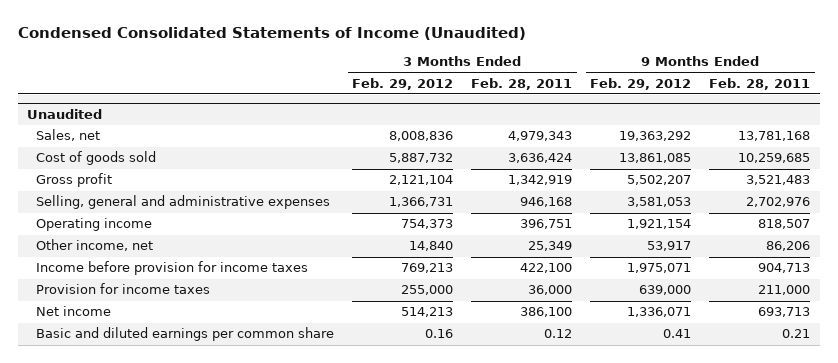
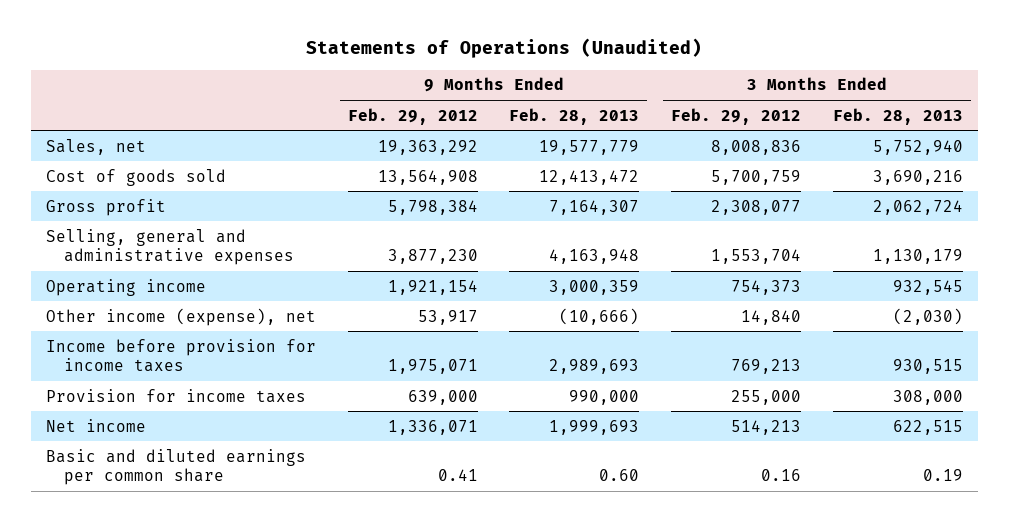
- Condensed Consolidated Statements of Income (Unaudited)
+ Statements of Operations (Unaudited)
- | 3 Months Ended Feb. 29, 2012 | 3 Months Ended Feb. 28, 2011 | 9 Months Ended Feb. 29, 2012 | 9 Months Ended Feb. 28, 2011
+ | 9 Months Ended Feb. 29, 2012 | 9 Months Ended Feb. 28, 2013 | 3 Months Ended Feb. 29, 2012 | 3 Months Ended Feb. 28, 2013
- Unaudited
- Cost of goods sold | 5,887,732 | 3,636,424 | 13,861,085 | 10,259,685
- Gross profit | 2,121,104 | 1,342,919 | 5,502,207 | 3,521,483
- Selling, general and administrative expenses | 1,366,731 | 946,168 | 3,581,053 | 2,702,976
+ Cost of goods sold | 13,564,908 | 12,413,472 | 5,700,759 | 3,690,216
+ Gross profit | 5,798,384 | 7,164,307 | 2,308,077 | 2,062,724
+ Selling, general and administrative expenses | 3,877,230 | 4,163,948 | 1,553,704 | 1,130,179
- Other income, net | 14,840 | 25,349 | 53,917 | 86,206
+ Other income (expense), net | 53,917 | (10,666) | 14,840 | (2,030)

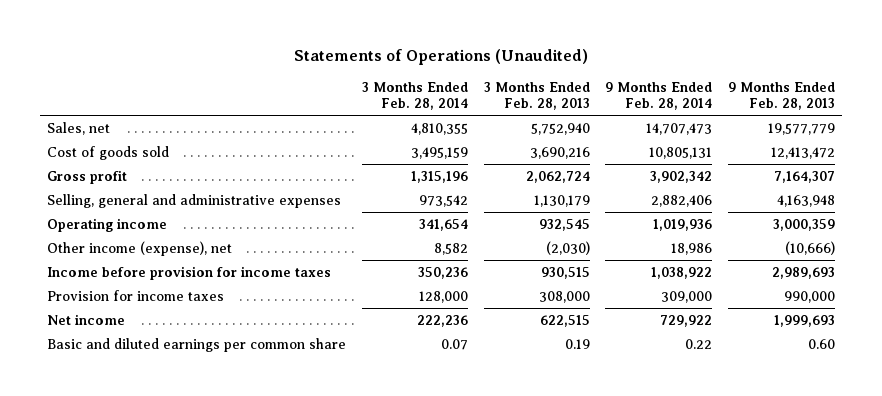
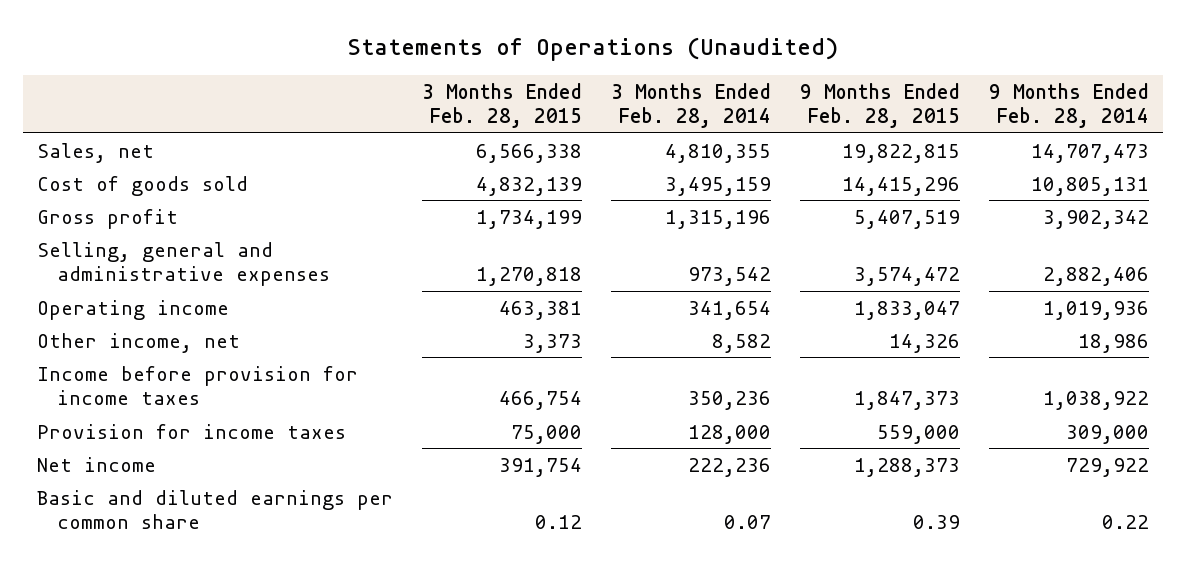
- | 3 Months Ended Feb. 28, 2014 | 3 Months Ended Feb. 28, 2013 | 9 Months Ended Feb. 28, 2014 | 9 Months Ended Feb. 28, 2013
+ | 3 Months Ended Feb. 28, 2015 | 3 Months Ended Feb. 28, 2014 | 9 Months Ended Feb. 28, 2015 | 9 Months Ended Feb. 28, 2014
- Other income (expense), net | 8,582 | (2,030) | 18,986 | (10,666)
+ Other income, net | 3,373 | 8,582 | 14,326 | 18,986

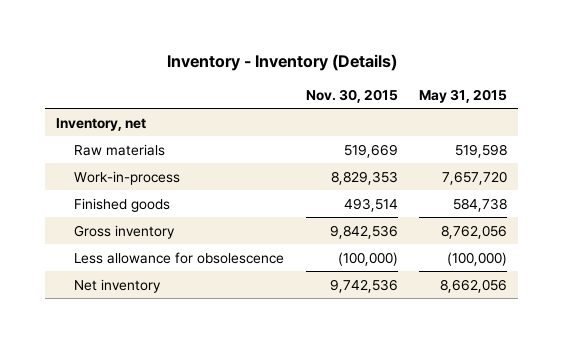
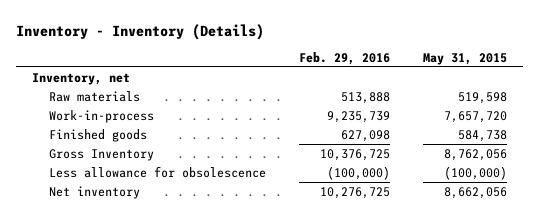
- | Nov. 30, 2015 | May 31, 2015
+ | Feb. 29, 2016 | May 31, 2015
- Gross inventory | 9,842,536 | 8,762,056
+ Gross Inventory | 10,376,725 | 8,762,056

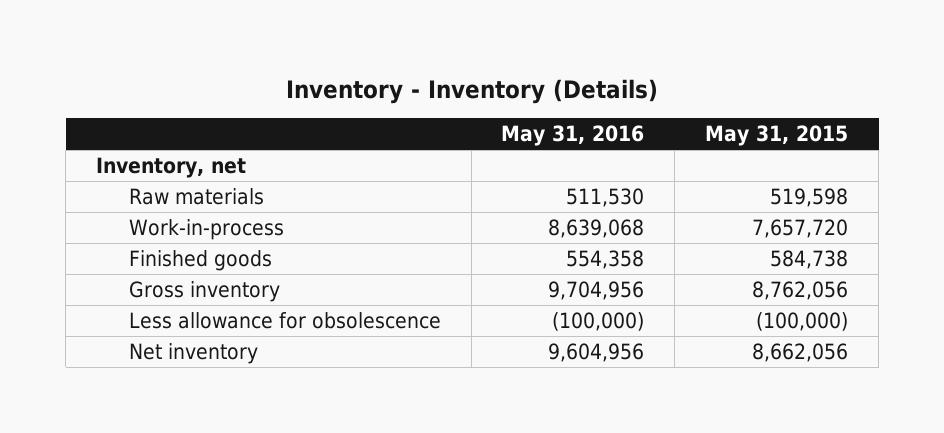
- | Feb. 29, 2016 | May 31, 2015
+ | May 31, 2016 | May 31, 2015
- Gross Inventory | 10,376,725 | 8,762,056
+ Gross inventory | 9,704,956 | 8,762,056

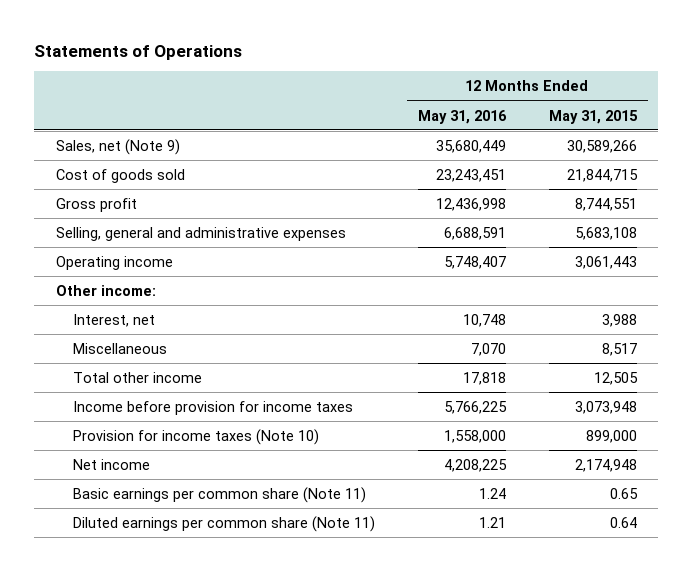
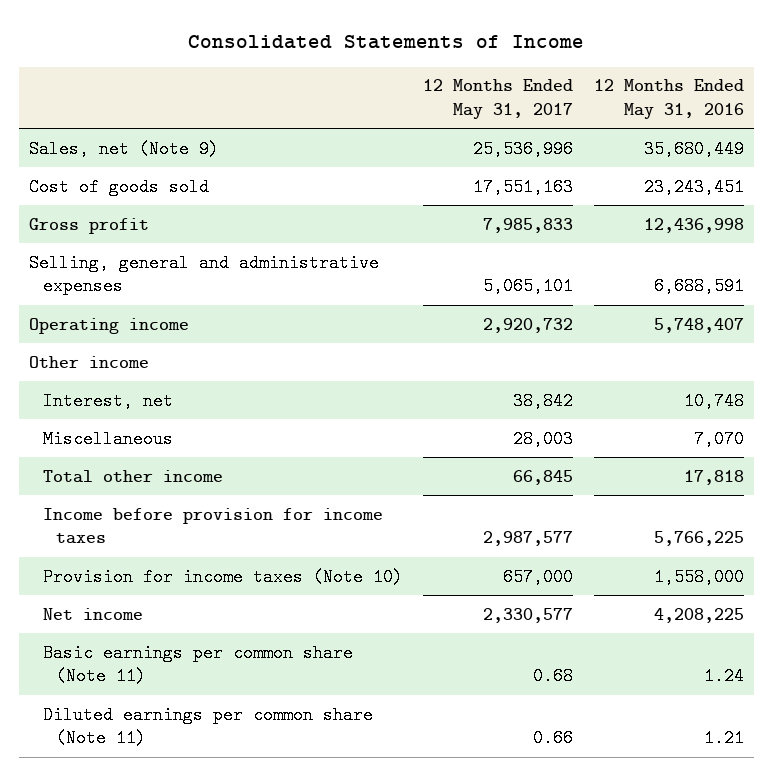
- Statements of Operations
+ Consolidated Statements of Income
- | 12 Months Ended May 31, 2016 | 12 Months Ended May 31, 2015
+ | 12 Months Ended May 31, 2017 | 12 Months Ended May 31, 2016
- Other income:
+ Other income

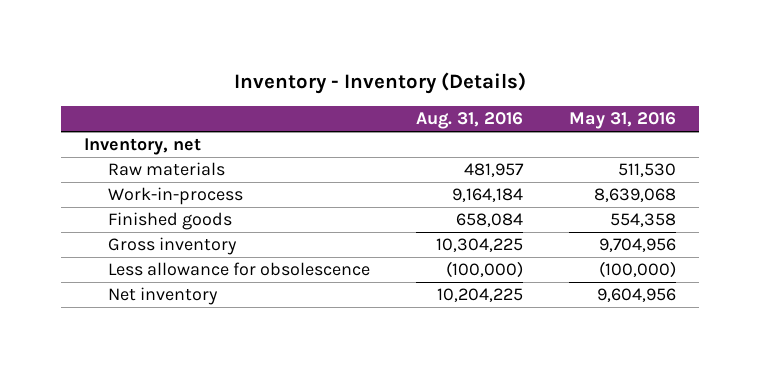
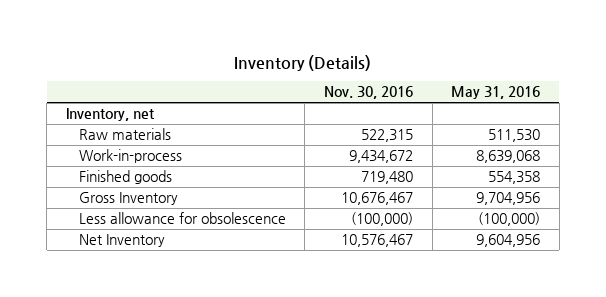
- Inventory - Inventory (Details)
+ Inventory (Details)
- | Aug. 31, 2016 | May 31, 2016
+ | Nov. 30, 2016 | May 31, 2016
- Gross inventory | 10,304,225 | 9,704,956
+ Gross Inventory | 10,676,467 | 9,704,956
- Net inventory | 10,204,225 | 9,604,956
+ Net Inventory | 10,576,467 | 9,604,956

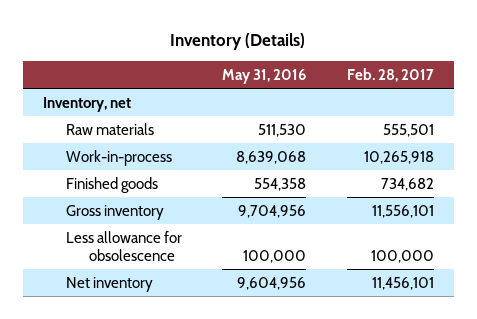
- | Nov. 30, 2016 | May 31, 2016
+ | May 31, 2016 | Feb. 28, 2017
- Gross Inventory | 10,676,467 | 9,704,956
- Less allowance for obsolescence | (100,000) | (100,000)
- Net Inventory | 10,576,467 | 9,604,956
+ Gross inventory | 9,704,956 | 11,556,101
+ Less allowance for obsolescence | 100,000 | 100,000
+ Net inventory | 9,604,956 | 11,456,101

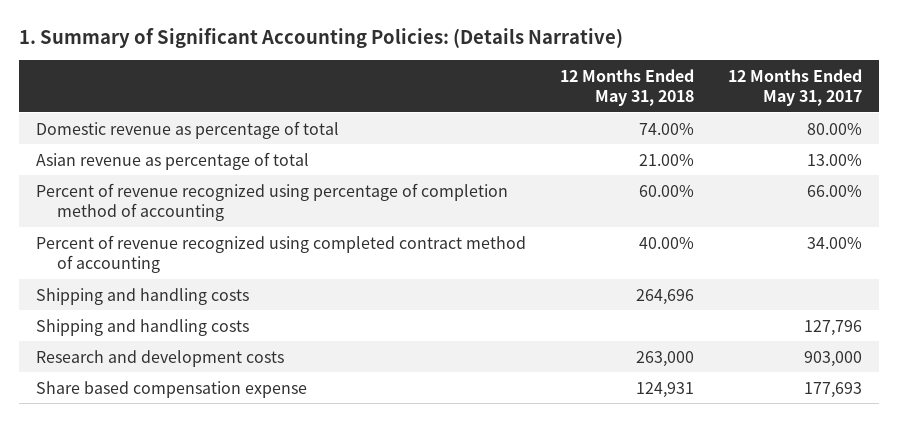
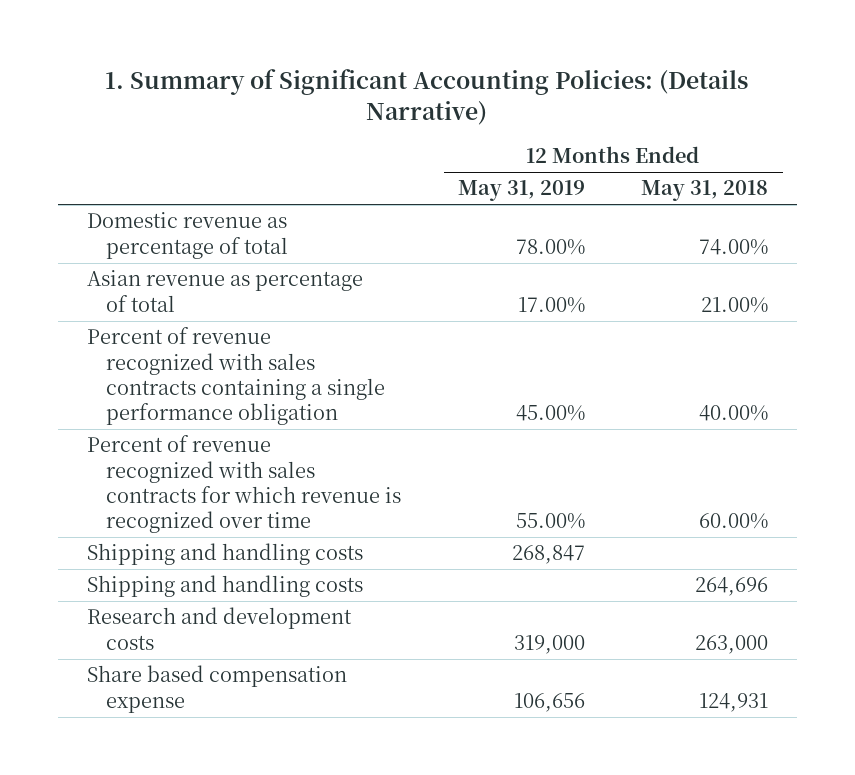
- | 12 Months Ended May 31, 2018 | 12 Months Ended May 31, 2017
+ | 12 Months Ended May 31, 2019 | 12 Months Ended May 31, 2018
- Percent of revenue recognized using percentage of completion method of accounting | 60.00% | 66.00%
- Percent of revenue recognized using completed contract method of accounting | 40.00% | 34.00%
+ Percent of revenue recognized with sales contracts containing a single performance obligation | 45.00% | 40.00%
+ Percent of revenue recognized with sales contracts for which revenue is recognized over time | 55.00% | 60.00%
moved down: Shipping and handling costs | | 264,696

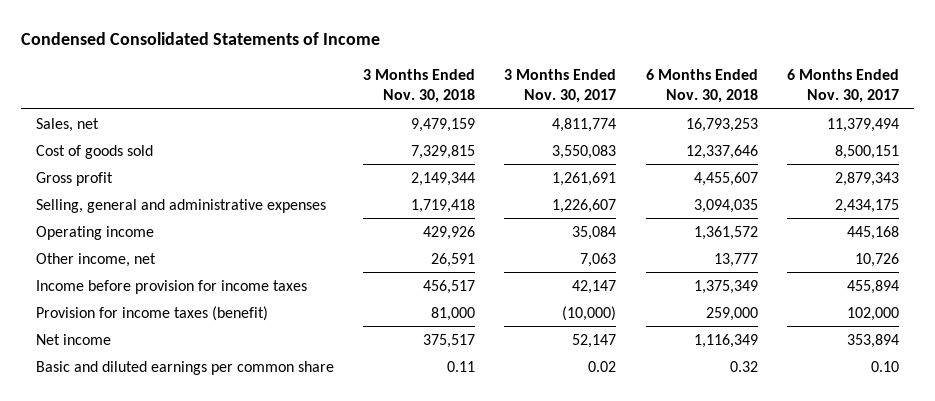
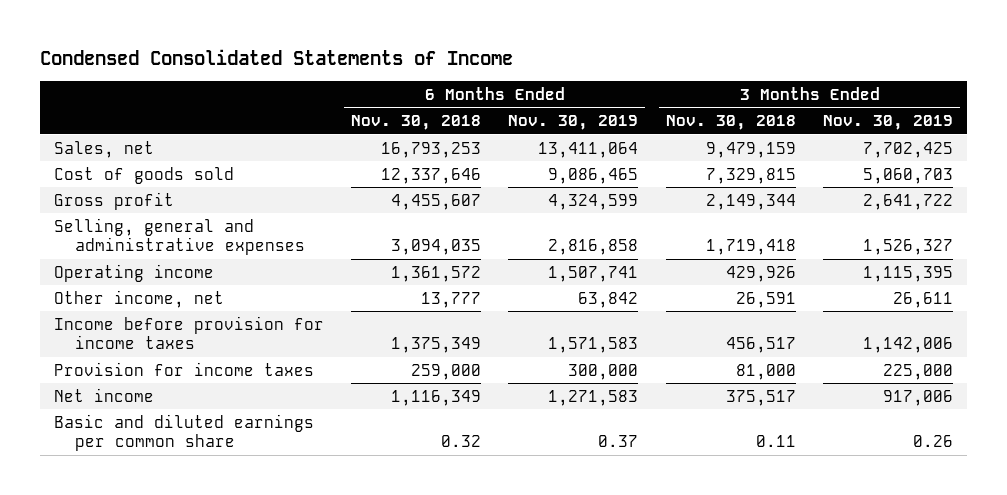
- | 3 Months Ended Nov. 30, 2018 | 3 Months Ended Nov. 30, 2017 | 6 Months Ended Nov. 30, 2018 | 6 Months Ended Nov. 30, 2017
+ | 6 Months Ended Nov. 30, 2018 | 6 Months Ended Nov. 30, 2019 | 3 Months Ended Nov. 30, 2018 | 3 Months Ended Nov. 30, 2019
- Provision for income taxes (benefit) | 81,000 | (10,000) | 259,000 | 102,000
+ Provision for income taxes | 259,000 | 300,000 | 81,000 | 225,000

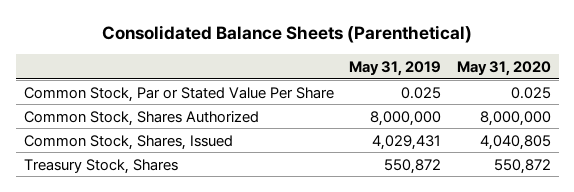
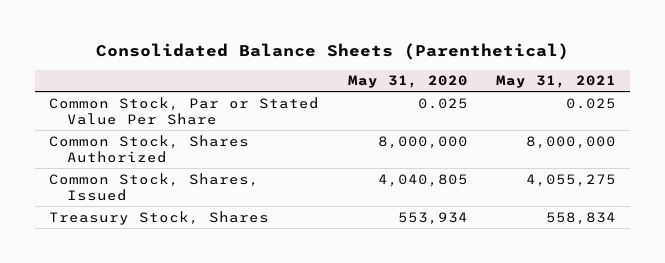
- | May 31, 2019 | May 31, 2020
+ | May 31, 2020 | May 31, 2021
- Treasury Stock, Shares | 550,872 | 550,872
+ Treasury Stock, Shares | 553,934 | 558,834

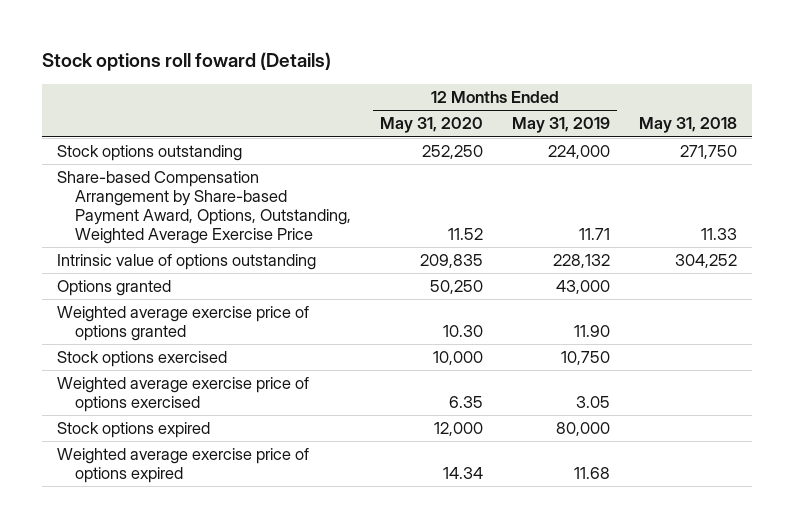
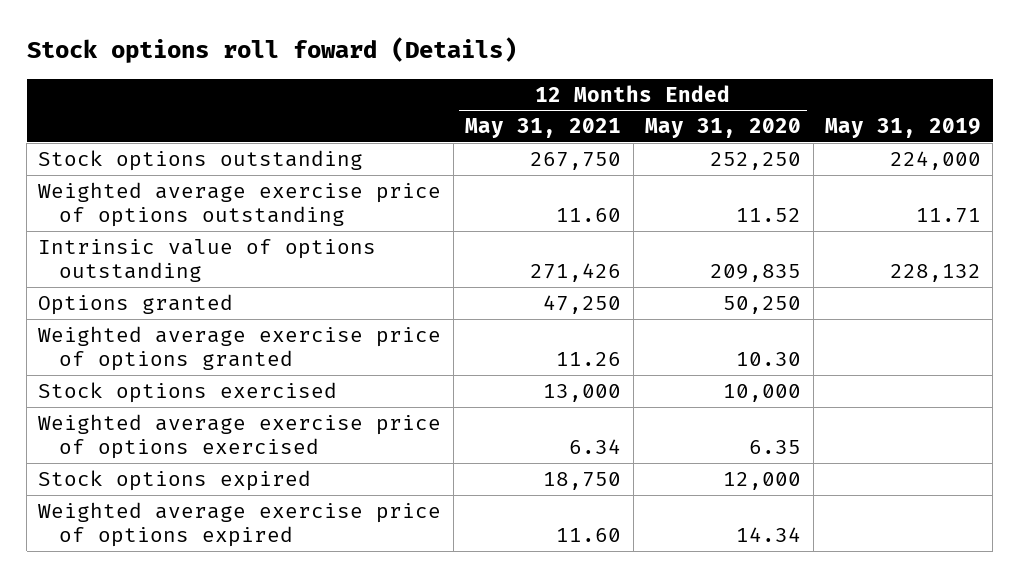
- | 12 Months Ended May 31, 2020 | 12 Months Ended May 31, 2019 | May 31, 2018
+ | 12 Months Ended May 31, 2021 | 12 Months Ended May 31, 2020 | May 31, 2019
- Share-based Compensation Arrangement by Share-based Payment Award, Options, Outstanding, Weighted Average Exercise Price | 11.52 | 11.71 | 11.33
+ Weighted average exercise price of options outstanding | 11.60 | 11.52 | 11.71

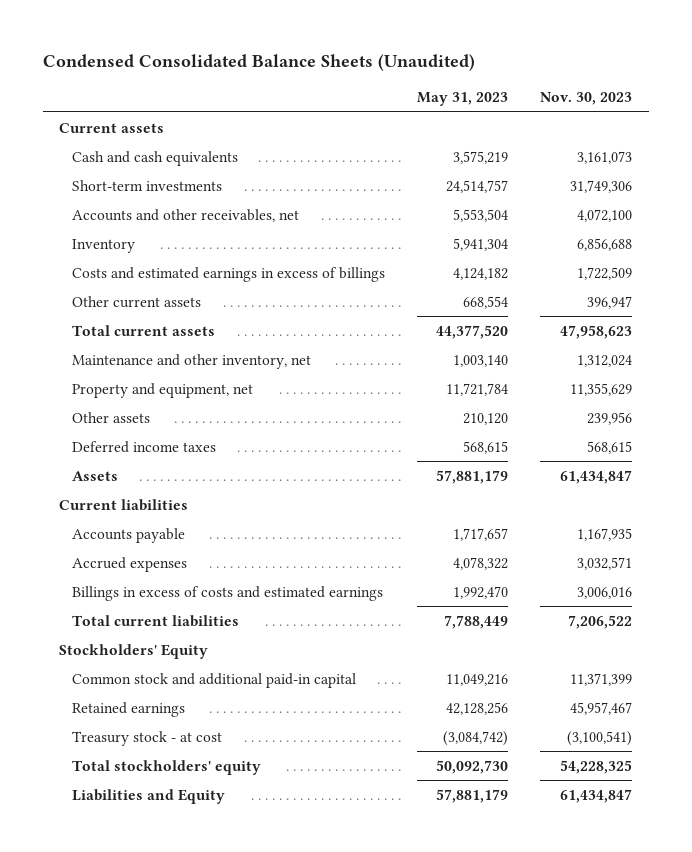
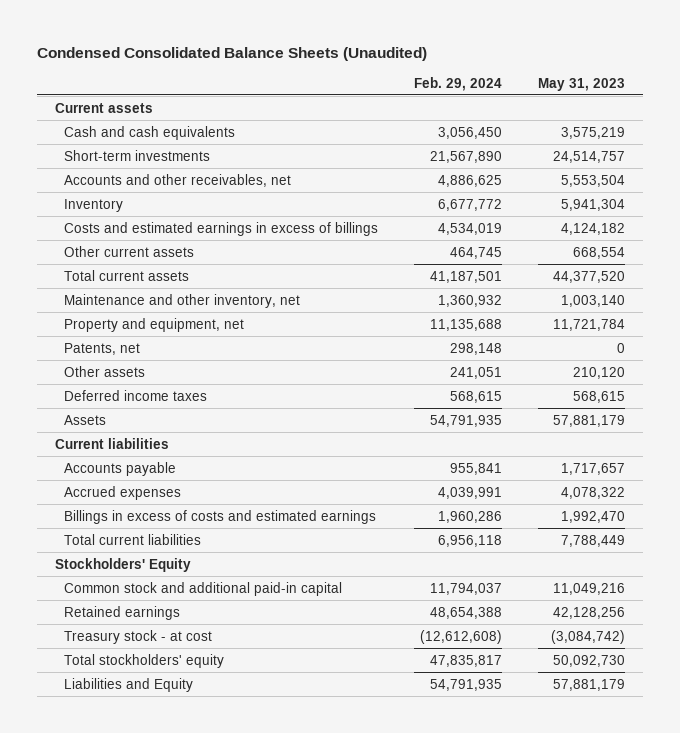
- | May 31, 2023 | Nov. 30, 2023
+ | Feb. 29, 2024 | May 31, 2023
+ Patents, net | 298,148 | 0

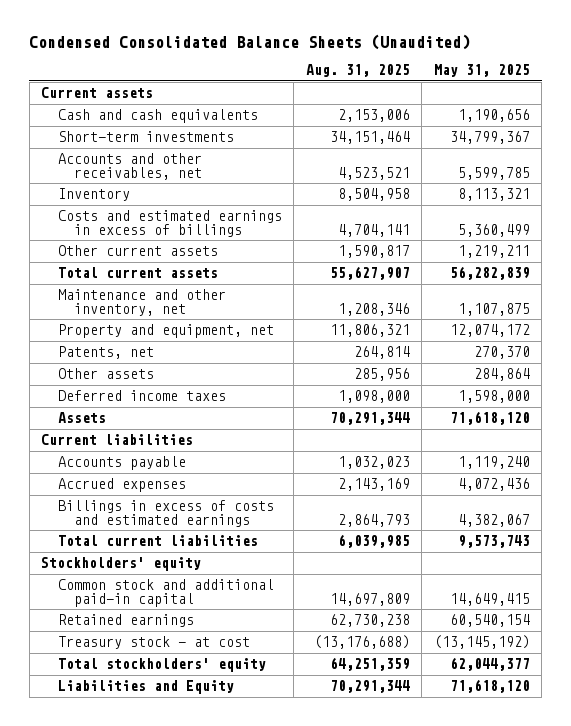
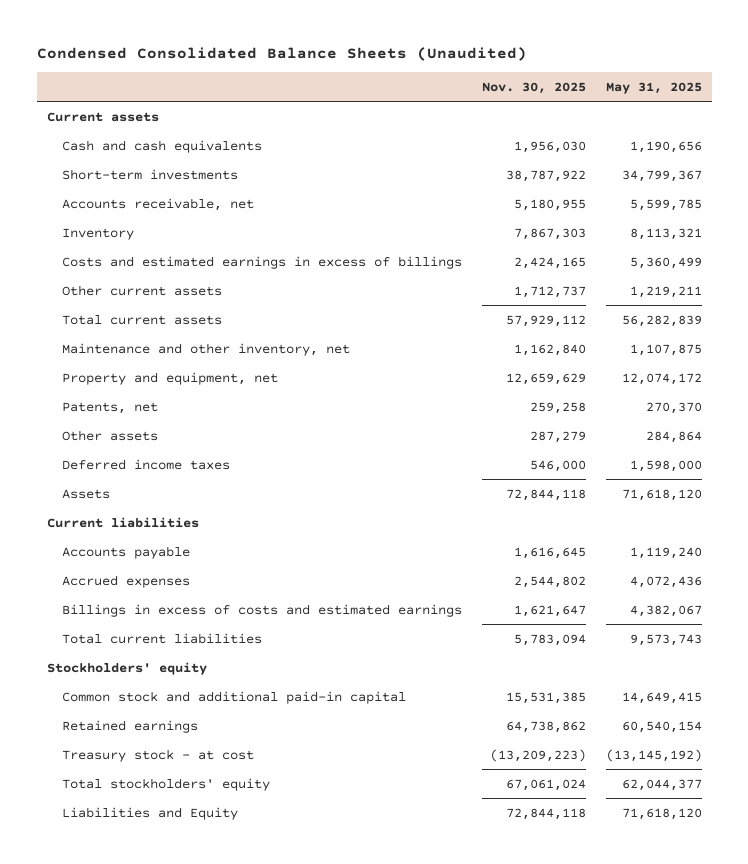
- | Aug. 31, 2025 | May 31, 2025
+ | Nov. 30, 2025 | May 31, 2025
- Accounts and other receivables, net | 4,523,521 | 5,599,785
+ Accounts receivable, net | 5,180,955 | 5,599,785

